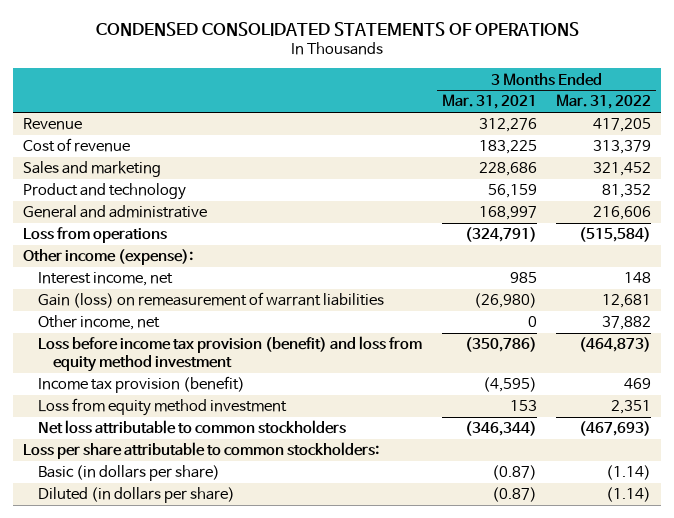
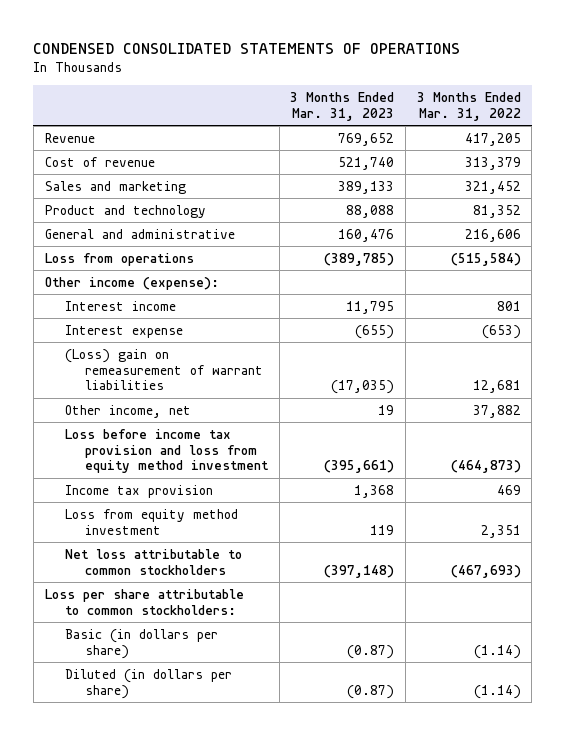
- | 3 Months Ended Mar. 31, 2021 | 3 Months Ended Mar. 31, 2022
+ | 3 Months Ended Mar. 31, 2023 | 3 Months Ended Mar. 31, 2022
- Interest income, net | 985 | 148
- Gain (loss) on remeasurement of warrant liabilities | (26,980) | 12,681
+ Interest income | 11,795 | 801
+ Interest expense | (655) | (653)
+ (Loss) gain on remeasurement of warrant liabilities | (17,035) | 12,681
- Loss before income tax provision (benefit) and loss from equity method investment | (350,786) | (464,873)
- Income tax provision (benefit) | (4,595) | 469
+ Loss before income tax provision and loss from equity method investment | (395,661) | (464,873)
+ Income tax provision | 1,368 | 469

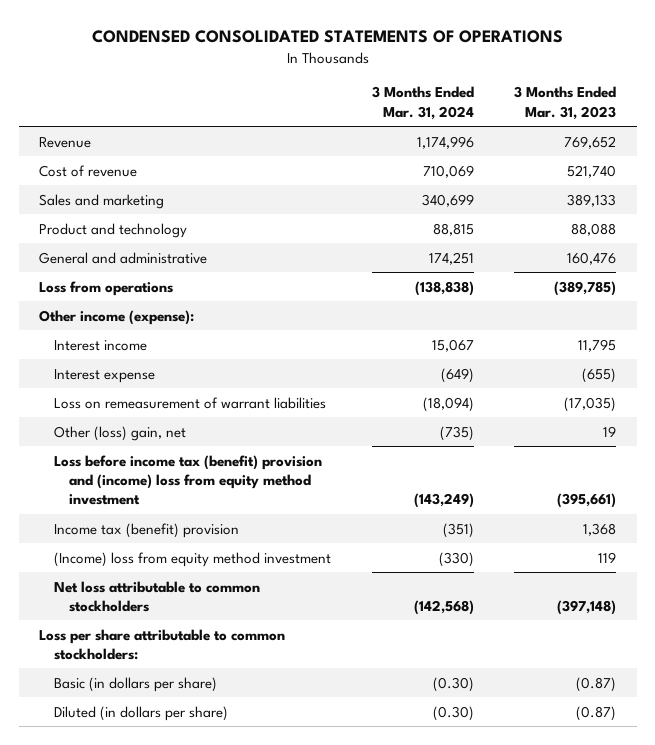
- | 3 Months Ended Mar. 31, 2023 | 3 Months Ended Mar. 31, 2022
+ | 3 Months Ended Mar. 31, 2024 | 3 Months Ended Mar. 31, 2023
- (Loss) gain on remeasurement of warrant liabilities | (17,035) | 12,681
- Other income, net | 19 | 37,882
- Loss before income tax provision and loss from equity method investment | (395,661) | (464,873)
- Income tax provision | 1,368 | 469
- Loss from equity method investment | 119 | 2,351
+ Loss on remeasurement of warrant liabilities | (18,094) | (17,035)
+ Other (loss) gain, net | (735) | 19
+ Loss before income tax (benefit) provision and (income) loss from equity method investment | (143,249) | (395,661)
+ Income tax (benefit) provision | (351) | 1,368
+ (Income) loss from equity method investment | (330) | 119

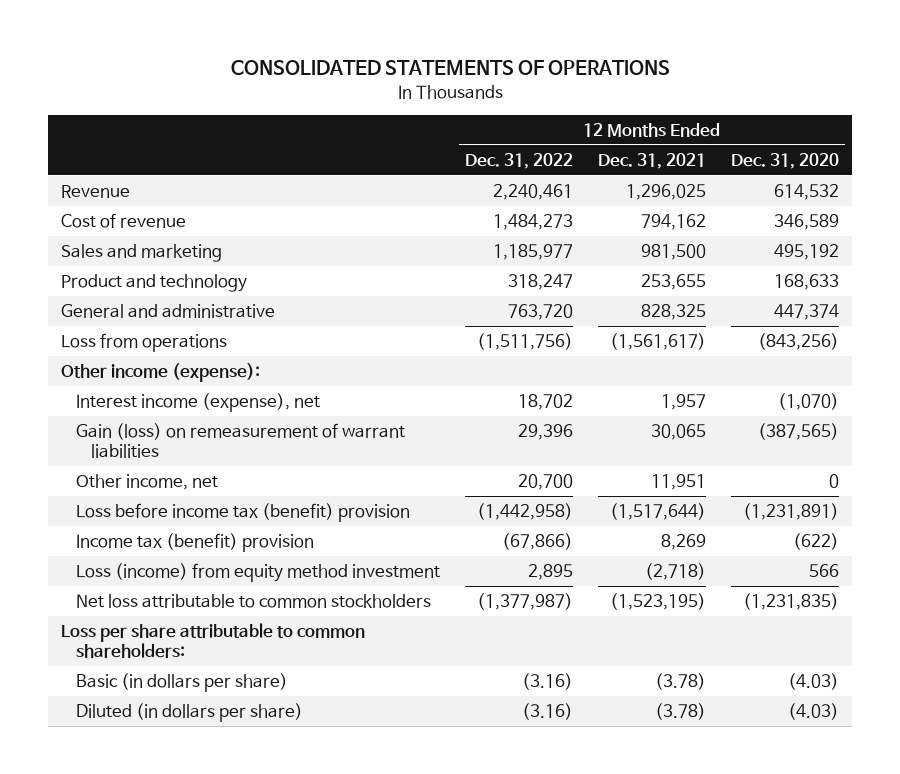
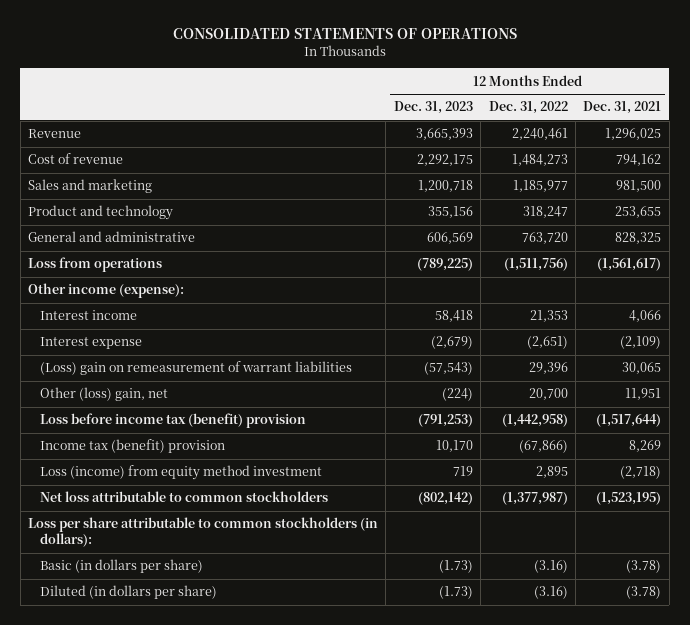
- | 12 Months Ended Dec. 31, 2022 | 12 Months Ended Dec. 31, 2021 | 12 Months Ended Dec. 31, 2020
+ | 12 Months Ended Dec. 31, 2023 | 12 Months Ended Dec. 31, 2022 | 12 Months Ended Dec. 31, 2021
- Interest income (expense), net | 18,702 | 1,957 | (1,070)
- Gain (loss) on remeasurement of warrant liabilities | 29,396 | 30,065 | (387,565)
- Other income, net | 20,700 | 11,951 | 0
+ Interest income | 58,418 | 21,353 | 4,066
+ Interest expense | (2,679) | (2,651) | (2,109)
+ (Loss) gain on remeasurement of warrant liabilities | (57,543) | 29,396 | 30,065
+ Other (loss) gain, net | (224) | 20,700 | 11,951
- Loss per share attributable to common shareholders:
+ Loss per share attributable to common stockholders (in dollars):

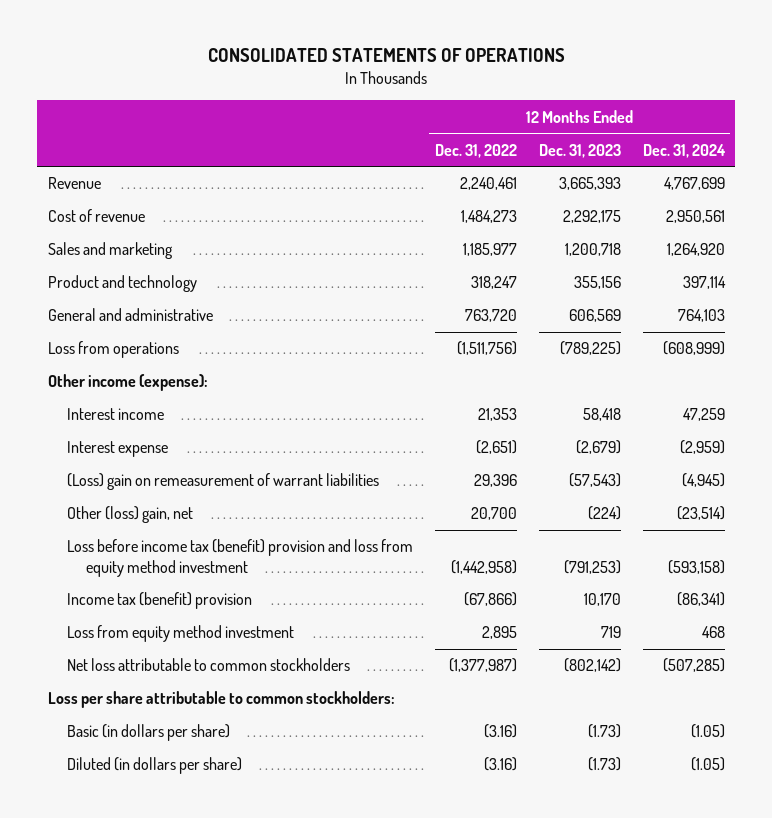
- | 12 Months Ended Dec. 31, 2023 | 12 Months Ended Dec. 31, 2022 | 12 Months Ended Dec. 31, 2021
+ | 12 Months Ended Dec. 31, 2022 | 12 Months Ended Dec. 31, 2023 | 12 Months Ended Dec. 31, 2024
- Loss before income tax (benefit) provision | (791,253) | (1,442,958) | (1,517,644)
+ Loss before income tax (benefit) provision and loss from equity method investment | (1,442,958) | (791,253) | (593,158)
- Loss (income) from equity method investment | 719 | 2,895 | (2,718)
+ Loss from equity method investment | 2,895 | 719 | 468
- Loss per share attributable to common stockholders (in dollars):
+ Loss per share attributable to common stockholders:

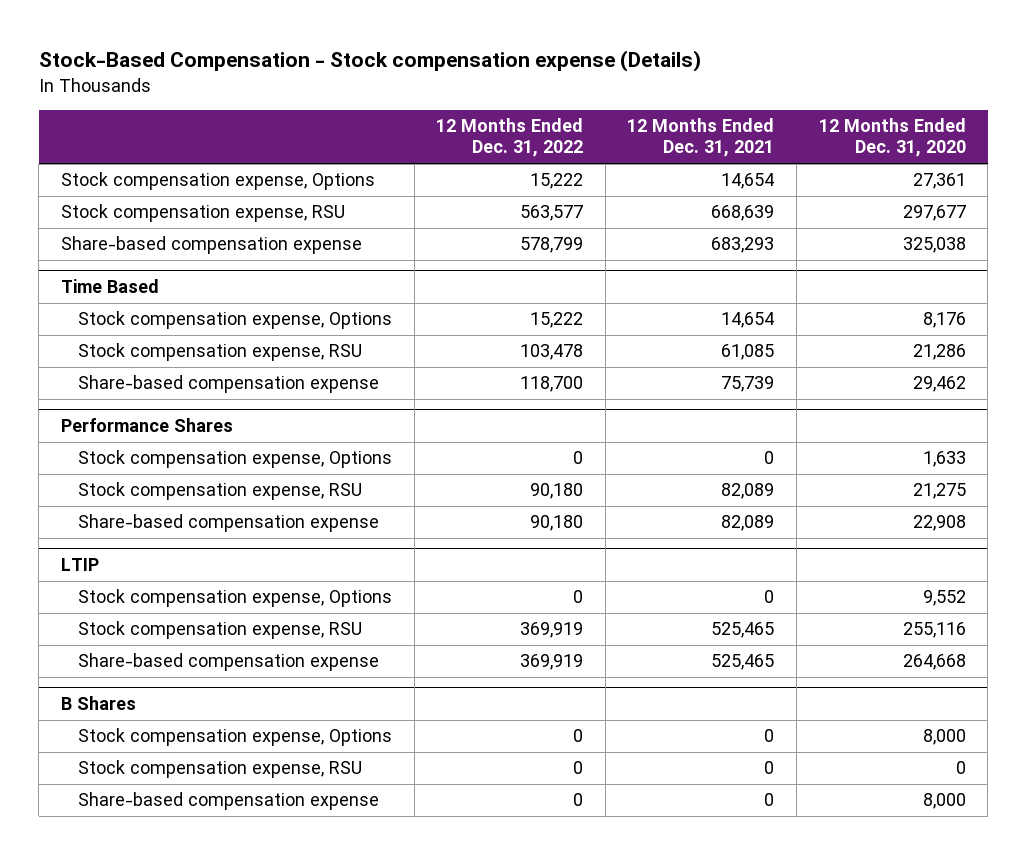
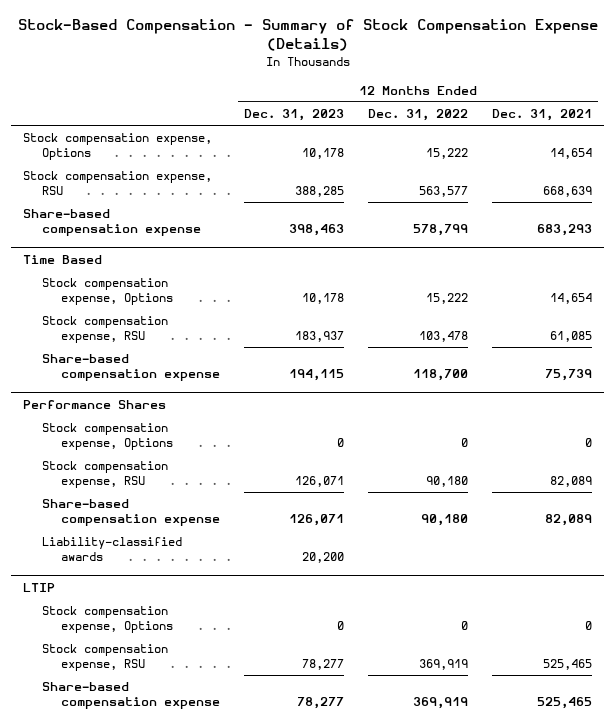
- Stock-Based Compensation - Stock compensation expense (Details)
+ Stock-Based Compensation - Summary of Stock Compensation Expense (Details)
- | 12 Months Ended Dec. 31, 2022 | 12 Months Ended Dec. 31, 2021 | 12 Months Ended Dec. 31, 2020
+ | 12 Months Ended Dec. 31, 2023 | 12 Months Ended Dec. 31, 2022 | 12 Months Ended Dec. 31, 2021
@ Performance Shares
+ Liability-classified awards | 20,200 | |
- B Shares
- Stock compensation expense, Options | 0 | 0 | 8,000
- Stock compensation expense, RSU | 0 | 0 | 0
- Share-based compensation expense | 0 | 0 | 8,000

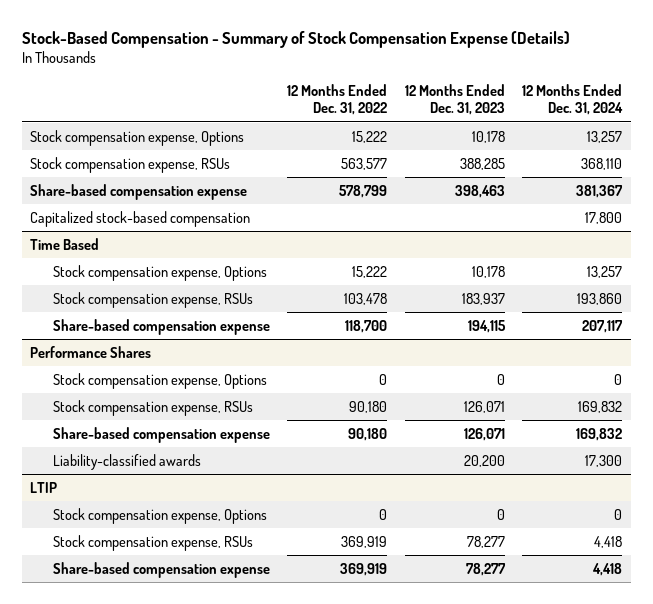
- | 12 Months Ended Dec. 31, 2023 | 12 Months Ended Dec. 31, 2022 | 12 Months Ended Dec. 31, 2021
+ | 12 Months Ended Dec. 31, 2022 | 12 Months Ended Dec. 31, 2023 | 12 Months Ended Dec. 31, 2024
- Stock compensation expense, RSU | 388,285 | 563,577 | 668,639
+ Stock compensation expense, RSUs | 563,577 | 388,285 | 368,110
+ Capitalized stock-based compensation | | | 17,800
@ Time Based
- Stock compensation expense, RSU | 183,937 | 103,478 | 61,085
+ Stock compensation expense, RSUs | 103,478 | 183,937 | 193,860
@ Performance Shares
- Stock compensation expense, RSU | 126,071 | 90,180 | 82,089
+ Stock compensation expense, RSUs | 90,180 | 126,071 | 169,832
@ LTIP
- Stock compensation expense, RSU | 78,277 | 369,919 | 525,465
+ Stock compensation expense, RSUs | 369,919 | 78,277 | 4,418

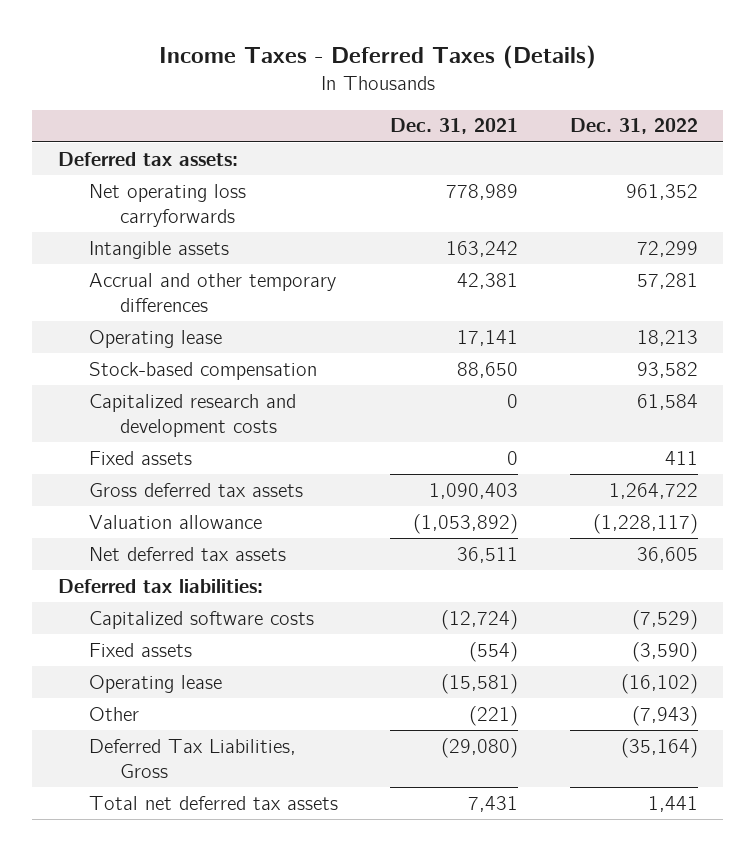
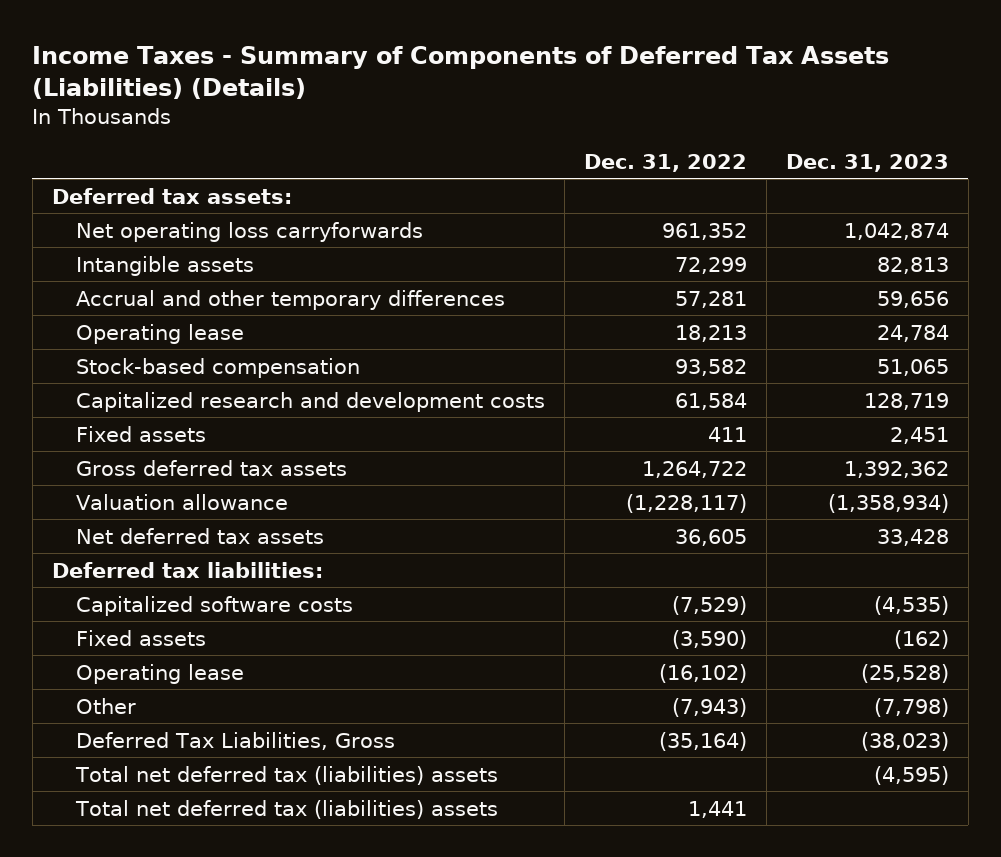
- Income Taxes - Deferred Taxes (Details)
+ Income Taxes - Summary of Components of Deferred Tax Assets (Liabilities) (Details)
- | Dec. 31, 2021 | Dec. 31, 2022
+ | Dec. 31, 2022 | Dec. 31, 2023
- Total net deferred tax assets | 7,431 | 1,441
+ Total net deferred tax (liabilities) assets | | (4,595)
+ Total net deferred tax (liabilities) assets | 1,441 |

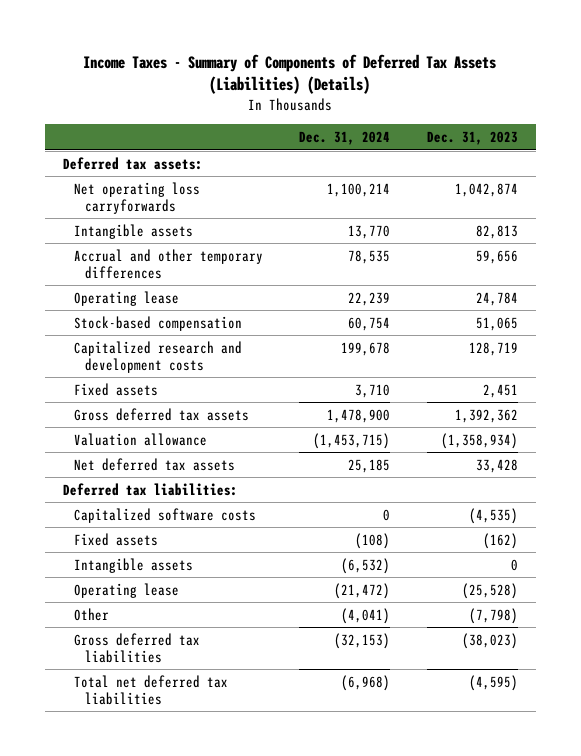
- | Dec. 31, 2022 | Dec. 31, 2023
+ | Dec. 31, 2024 | Dec. 31, 2023
+ Intangible assets | (6,532) | 0
- Deferred Tax Liabilities, Gross | (35,164) | (38,023)
- Total net deferred tax (liabilities) assets | | (4,595)
- Total net deferred tax (liabilities) assets | 1,441 |
+ Gross deferred tax liabilities | (32,153) | (38,023)
+ Total net deferred tax liabilities | (6,968) | (4,595)

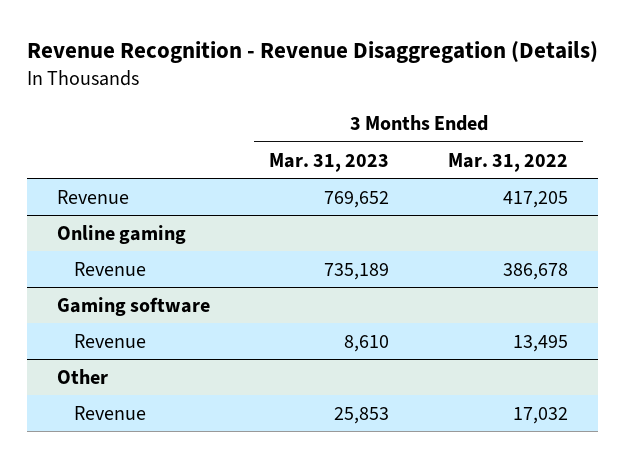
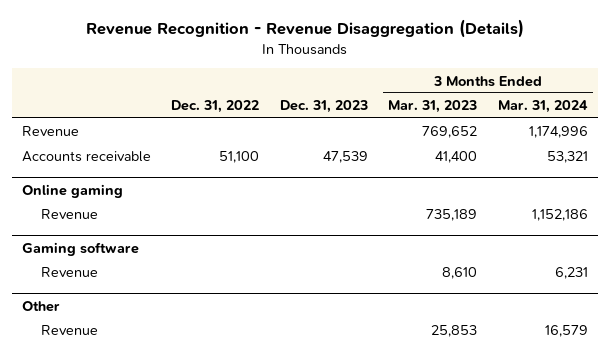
- | 3 Months Ended Mar. 31, 2023 | 3 Months Ended Mar. 31, 2022
+ | Dec. 31, 2022 | Dec. 31, 2023 | 3 Months Ended Mar. 31, 2023 | 3 Months Ended Mar. 31, 2024
+ Accounts receivable | 51,100 | 47,539 | 41,400 | 53,321

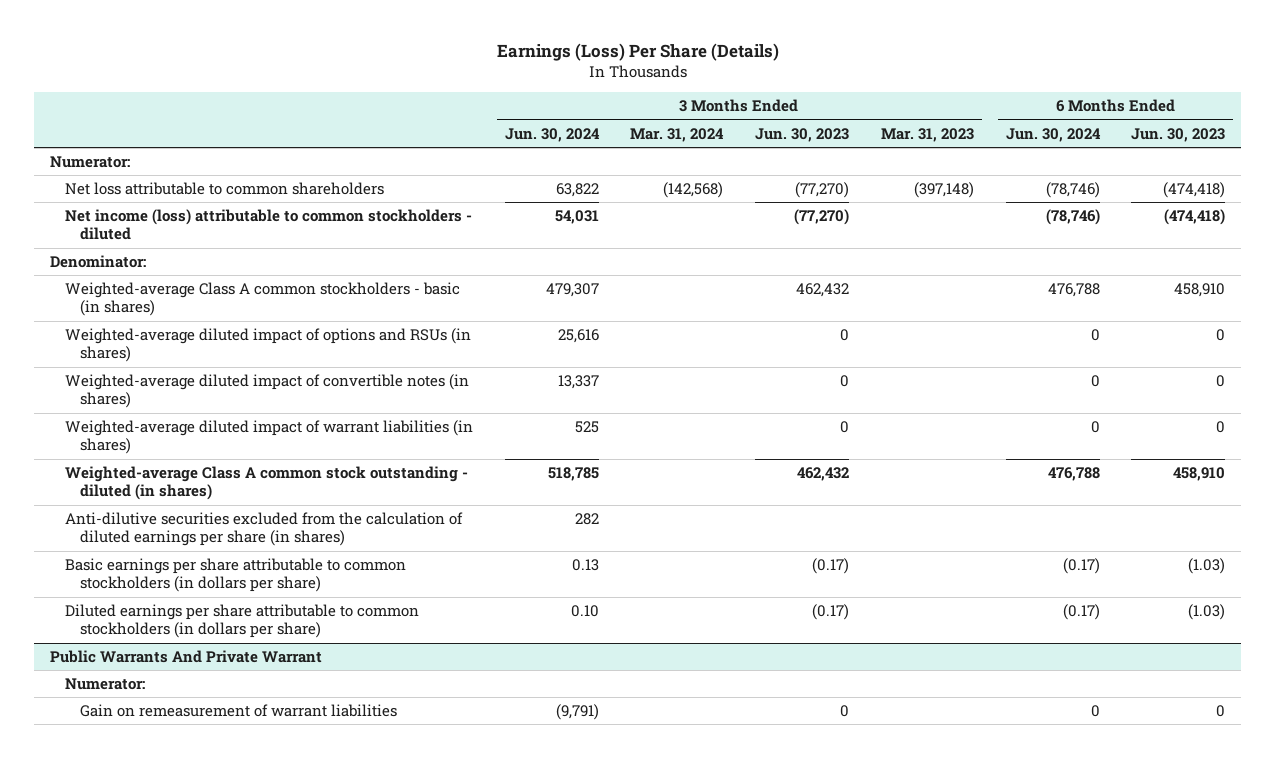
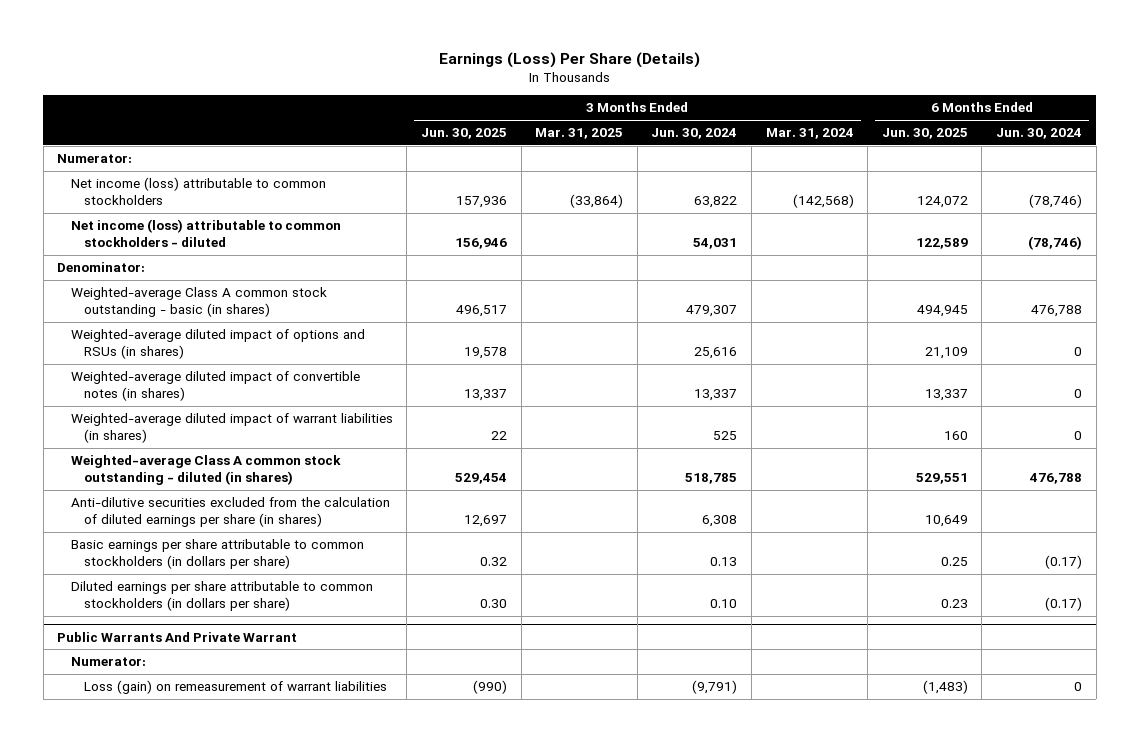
- | 3 Months Ended Jun. 30, 2024 | 3 Months Ended Mar. 31, 2024 | 3 Months Ended Jun. 30, 2023 | 3 Months Ended Mar. 31, 2023 | 6 Months Ended Jun. 30, 2024 | 6 Months Ended Jun. 30, 2023
+ | 3 Months Ended Jun. 30, 2025 | 3 Months Ended Mar. 31, 2025 | 3 Months Ended Jun. 30, 2024 | 3 Months Ended Mar. 31, 2024 | 6 Months Ended Jun. 30, 2025 | 6 Months Ended Jun. 30, 2024
- Net loss attributable to common shareholders | 63,822 | (142,568) | (77,270) | (397,148) | (78,746) | (474,418)
+ Net income (loss) attributable to common stockholders | 157,936 | (33,864) | 63,822 | (142,568) | 124,072 | (78,746)
- Weighted-average Class A common stockholders - basic (in shares) | 479,307 | | 462,432 | | 476,788 | 458,910
+ Weighted-average Class A common stock outstanding - basic (in shares) | 496,517 | | 479,307 | | 494,945 | 476,788
- Anti-dilutive securities excluded from the calculation of diluted earnings per share (in shares) | 282 | | | | |
+ Anti-dilutive securities excluded from the calculation of diluted earnings per share (in shares) | 12,697 | | 6,308 | | 10,649 |
@ Public Warrants And Private Warrant
- Gain on remeasurement of warrant liabilities | (9,791) | | 0 | | 0 | 0
+ Loss (gain) on remeasurement of warrant liabilities | (990) | | (9,791) | | (1,483) | 0

